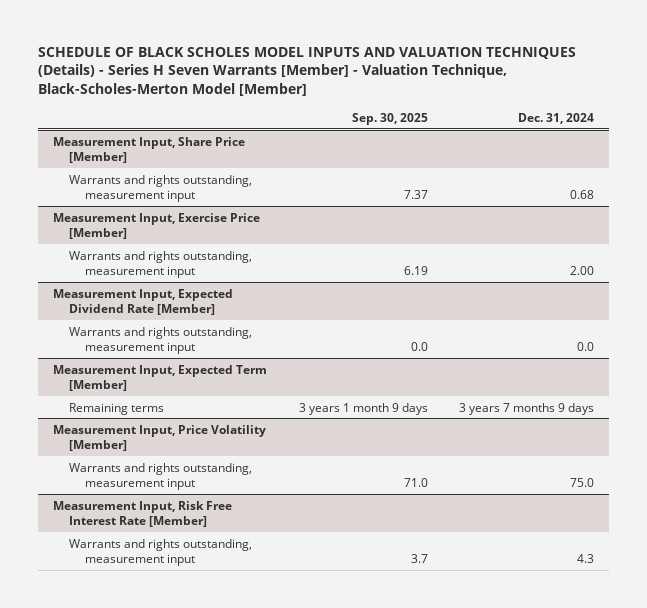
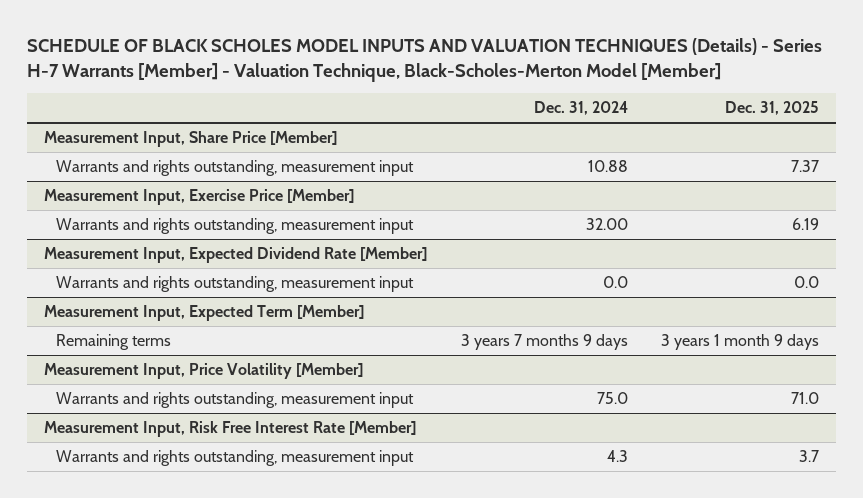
- SCHEDULE OF BLACK SCHOLES MODEL INPUTS AND VALUATION TECHNIQUES (Details) - Series H Seven Warrants [Member] - Valuation Technique, Black-Scholes-Merton Model [Member]
+ SCHEDULE OF BLACK SCHOLES MODEL INPUTS AND VALUATION TECHNIQUES (Details) - Series H-7 Warrants [Member] - Valuation Technique, Black-Scholes-Merton Model [Member]
- | Sep. 30, 2025 | Dec. 31, 2024
+ | Dec. 31, 2024 | Dec. 31, 2025
@ Measurement Input, Share Price [Member]
- Warrants and rights outstanding, measurement input | 7.37 | 0.68
+ Warrants and rights outstanding, measurement input | 10.88 | 7.37
@ Measurement Input, Exercise Price [Member]
- Warrants and rights outstanding, measurement input | 6.19 | 2.00
+ Warrants and rights outstanding, measurement input | 32.00 | 6.19

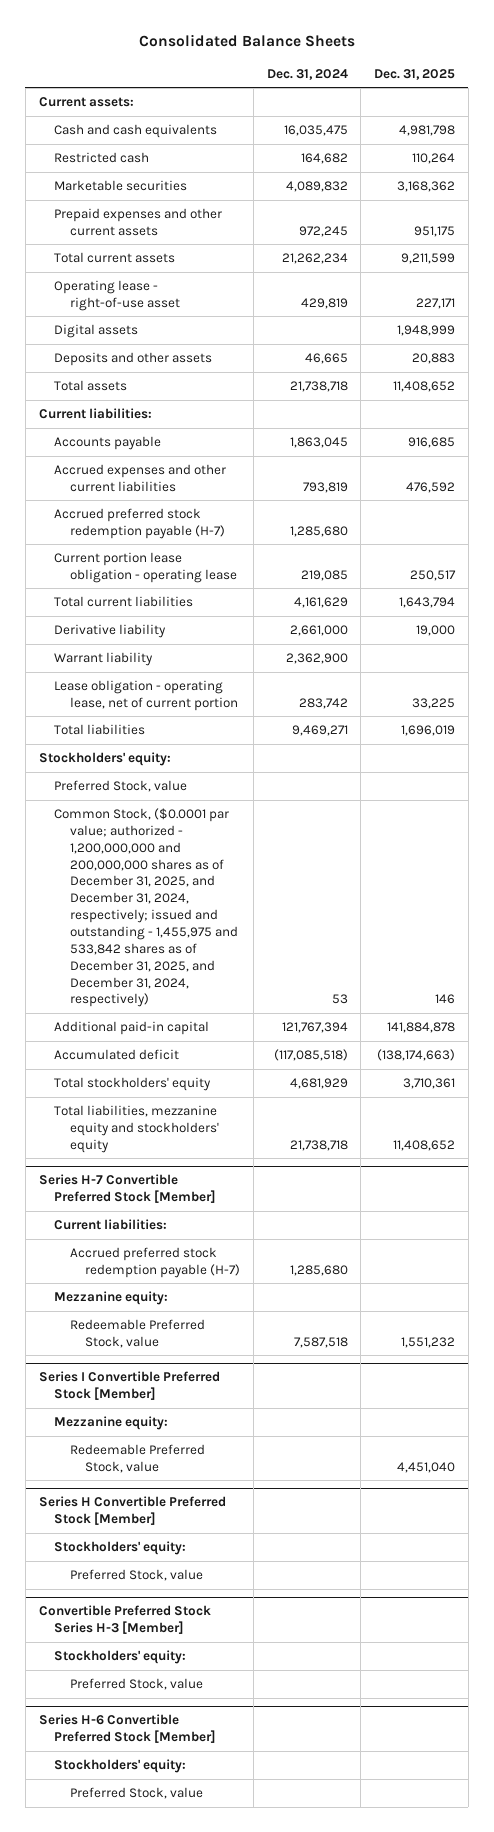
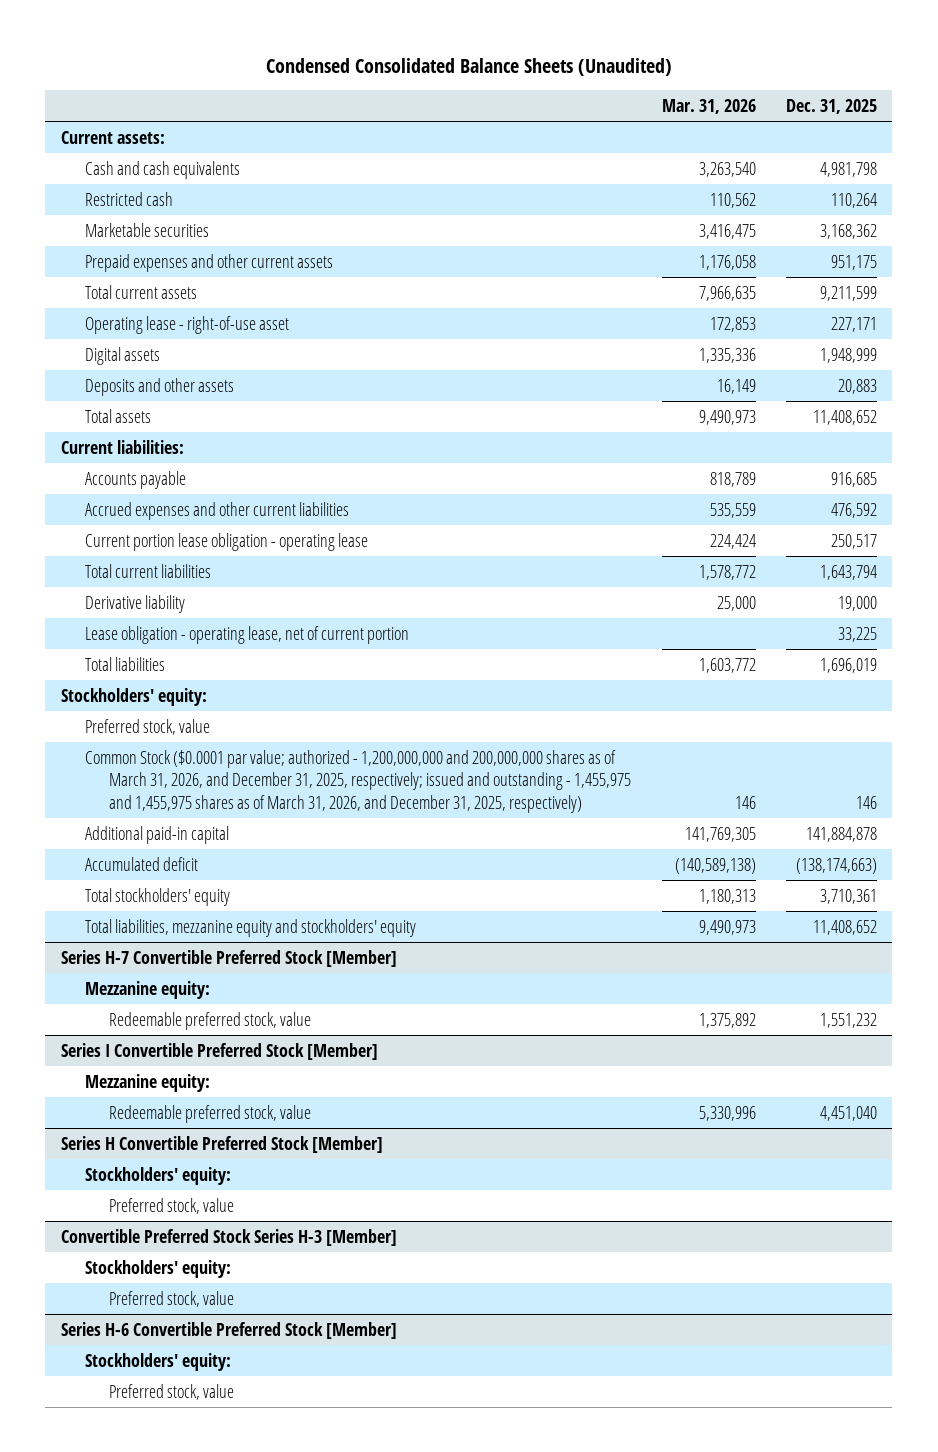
- Consolidated Balance Sheets
+ Condensed Consolidated Balance Sheets (Unaudited)
- | Dec. 31, 2024 | Dec. 31, 2025
+ | Mar. 31, 2026 | Dec. 31, 2025
- Accrued preferred stock redemption payable (H-7) | 1,285,680 |
- Warrant liability | 2,362,900 |
- Preferred Stock, value
- Common Stock, ($0.0001 par value; authorized - 1,200,000,000 and 200,000,000 shares as of December 31, 2025, and December 31, 2024, respectively; issued and outstanding - 1,455,975 and 533,842 shares as of December 31, 2025, and December 31, 2024, respectively) | 53 | 146
+ Preferred stock, value
+ Common Stock ($0.0001 par value; authorized - 1,200,000,000 and 200,000,000 shares as of March 31, 2026, and December 31, 2025, respectively; issued and outstanding - 1,455,975 and 1,455,975 shares as of March 31, 2026, and December 31, 2025, respectively) | 146 | 146
@ Series H-7 Convertible Preferred Stock [Member]
- Current liabilities:
- Accrued preferred stock redemption payable (H-7) | 1,285,680 |
- Redeemable Preferred Stock, value | 7,587,518 | 1,551,232
+ Redeemable preferred stock, value | 1,375,892 | 1,551,232
@ Series I Convertible Preferred Stock [Member]
- Redeemable Preferred Stock, value | | 4,451,040
+ Redeemable preferred stock, value | 5,330,996 | 4,451,040
@ Series H Convertible Preferred Stock [Member]
- Preferred Stock, value
+ Preferred stock, value
@ Convertible Preferred Stock Series H-3 [Member]
- Preferred Stock, value
+ Preferred stock, value
@ Series H-6 Convertible Preferred Stock [Member]
- Preferred Stock, value
+ Preferred stock, value

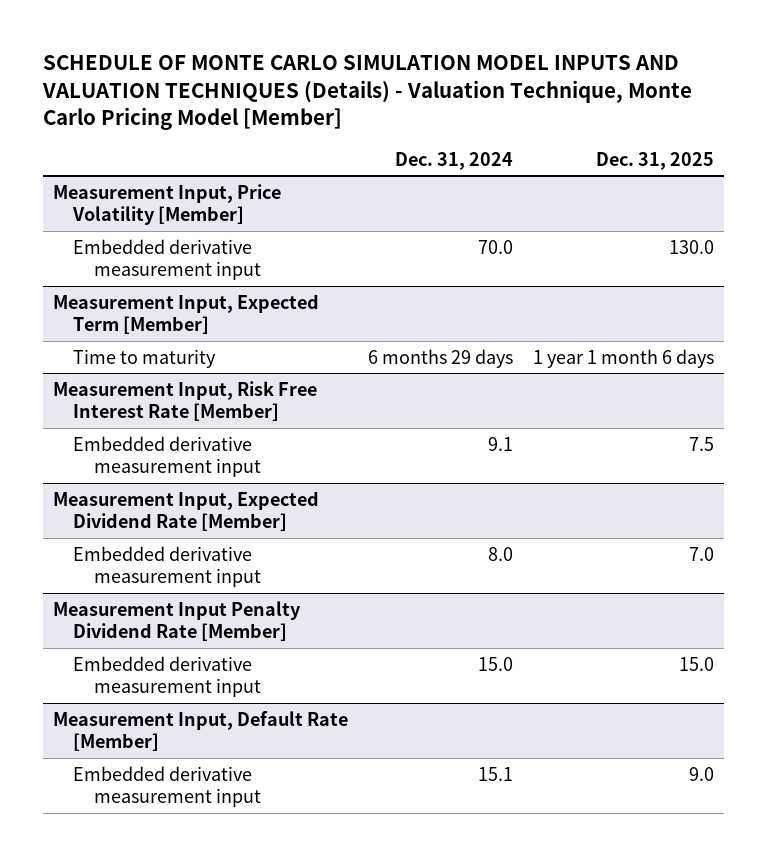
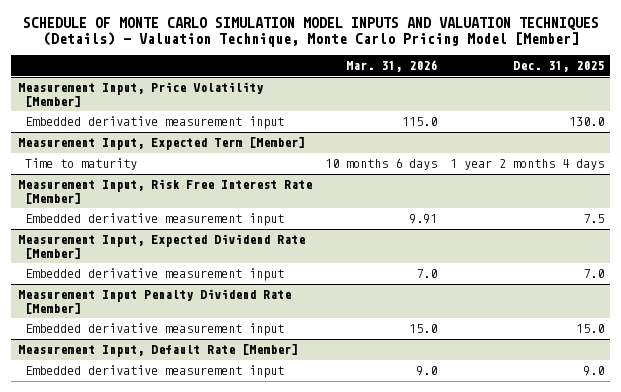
- | Dec. 31, 2024 | Dec. 31, 2025
+ | Mar. 31, 2026 | Dec. 31, 2025
@ Measurement Input, Expected Term [Member]
- Time to maturity | 6 months 29 days | 1 year 1 month 6 days
+ Time to maturity | 10 months 6 days | 1 year 2 months 4 days

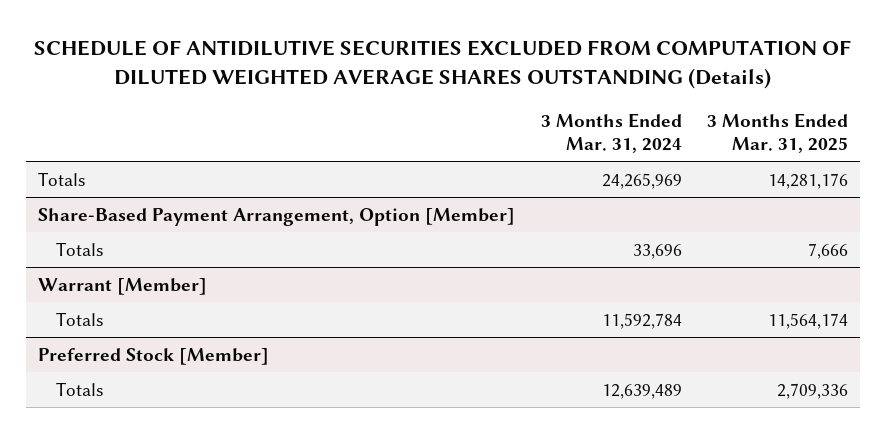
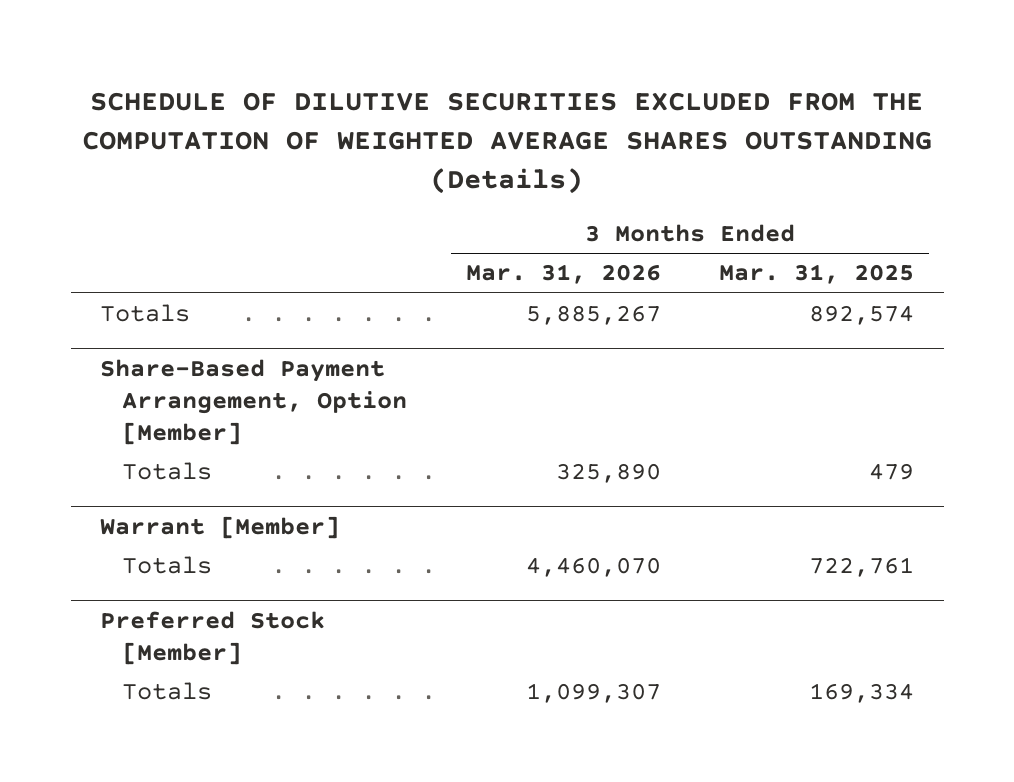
- SCHEDULE OF ANTIDILUTIVE SECURITIES EXCLUDED FROM COMPUTATION OF DILUTED WEIGHTED AVERAGE SHARES OUTSTANDING (Details)
+ SCHEDULE OF DILUTIVE SECURITIES EXCLUDED FROM THE COMPUTATION OF WEIGHTED AVERAGE SHARES OUTSTANDING (Details)
- | 3 Months Ended Mar. 31, 2024 | 3 Months Ended Mar. 31, 2025
+ | 3 Months Ended Mar. 31, 2026 | 3 Months Ended Mar. 31, 2025
- Totals | 24,265,969 | 14,281,176
+ Totals | 5,885,267 | 892,574
@ Share-Based Payment Arrangement, Option [Member]
- Totals | 33,696 | 7,666
+ Totals | 325,890 | 479
@ Warrant [Member]
- Totals | 11,592,784 | 11,564,174
+ Totals | 4,460,070 | 722,761
@ Preferred Stock [Member]
- Totals | 12,639,489 | 2,709,336
+ Totals | 1,099,307 | 169,334

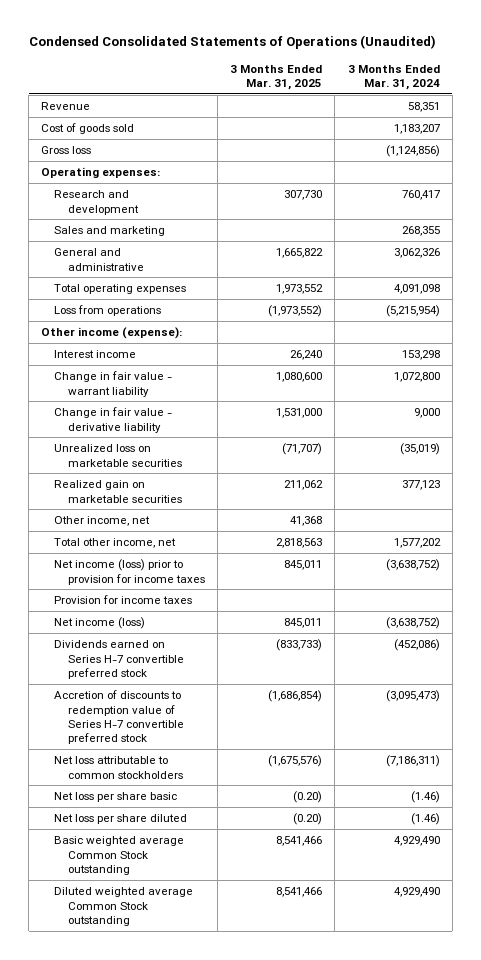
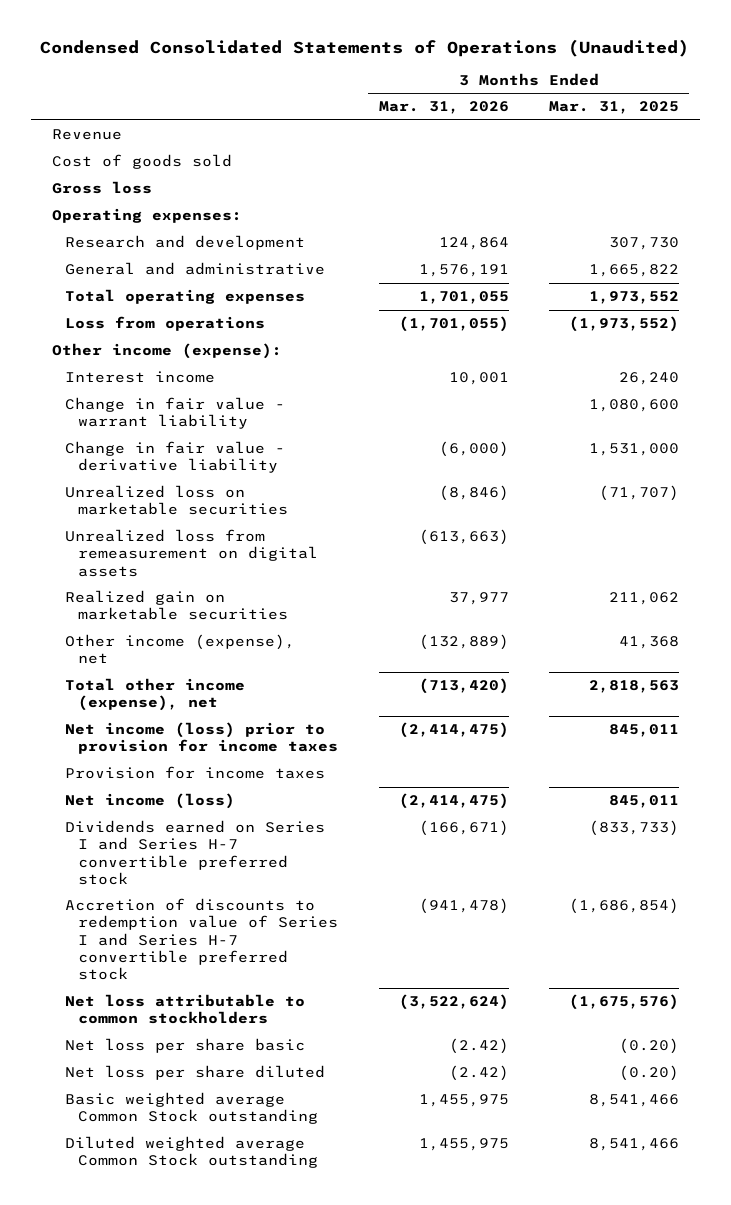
- | 3 Months Ended Mar. 31, 2025 | 3 Months Ended Mar. 31, 2024
+ | 3 Months Ended Mar. 31, 2026 | 3 Months Ended Mar. 31, 2025
- Sales and marketing | | 268,355
+ Unrealized loss from remeasurement on digital assets | (613,663) |
- Other income, net | 41,368 |
- Total other income, net | 2,818,563 | 1,577,202
+ Other income (expense), net | (132,889) | 41,368
+ Total other income (expense), net | (713,420) | 2,818,563
- Dividends earned on Series H-7 convertible preferred stock | (833,733) | (452,086)
- Accretion of discounts to redemption value of Series H-7 convertible preferred stock | (1,686,854) | (3,095,473)
+ Dividends earned on Series I and Series H-7 convertible preferred stock | (166,671) | (833,733)
+ Accretion of discounts to redemption value of Series I and Series H-7 convertible preferred stock | (941,478) | (1,686,854)

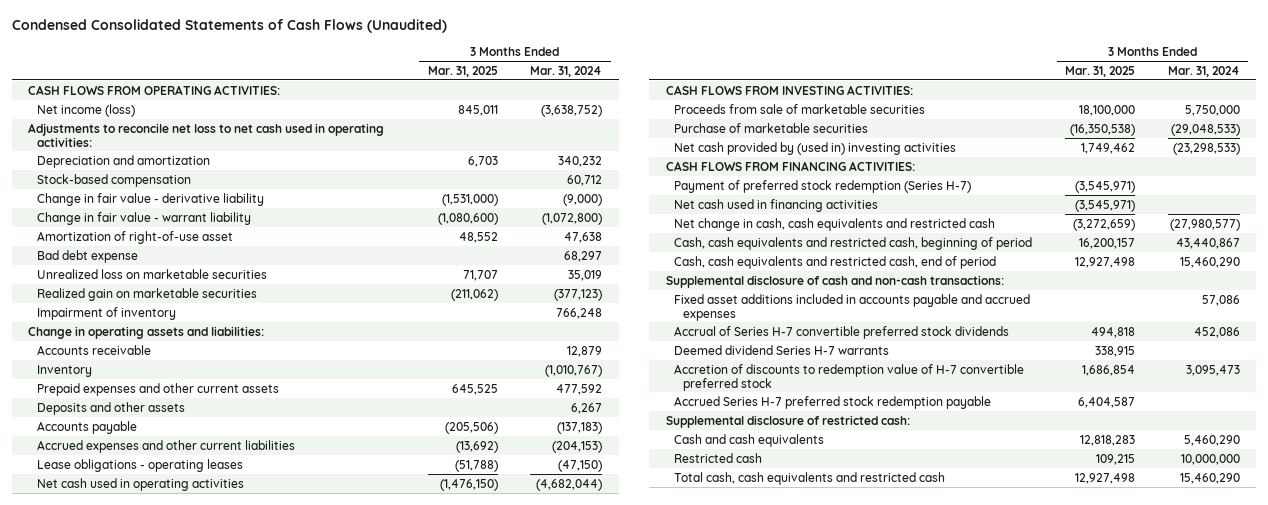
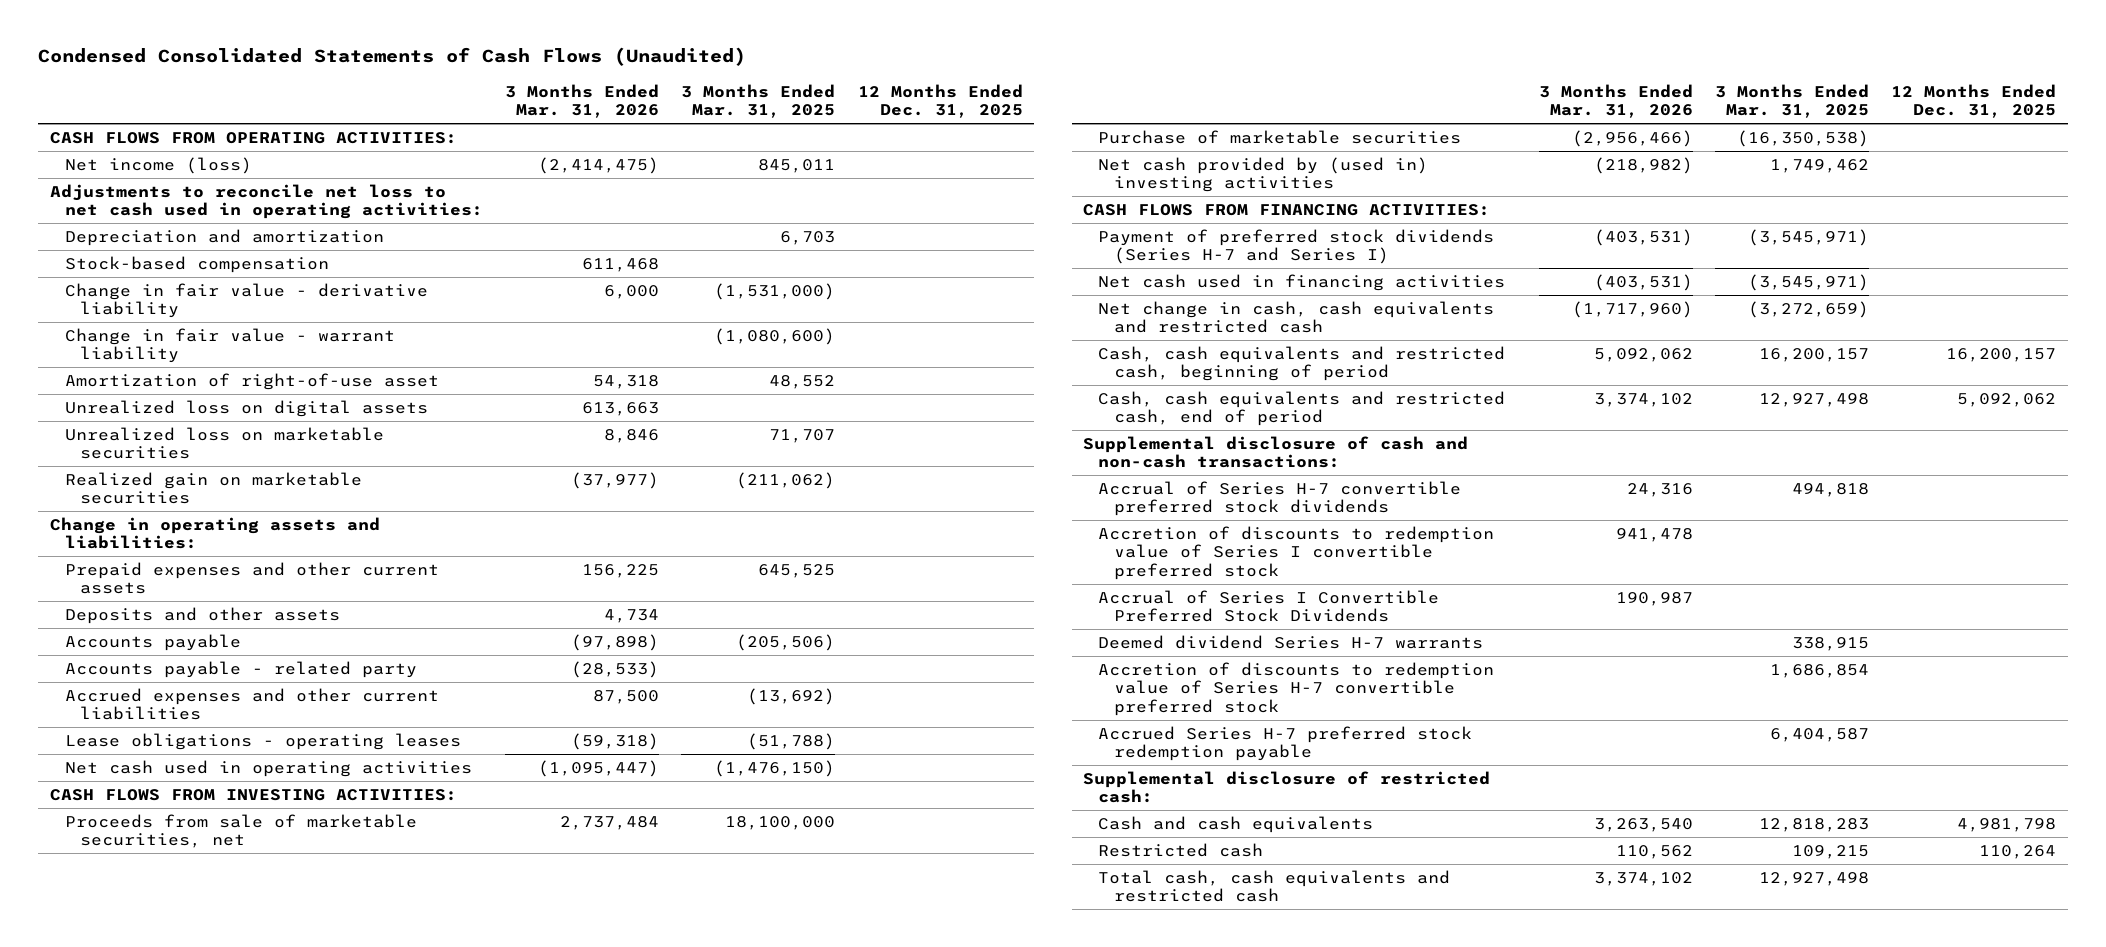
- | 3 Months Ended Mar. 31, 2025 | 3 Months Ended Mar. 31, 2024
+ | 3 Months Ended Mar. 31, 2026 | 3 Months Ended Mar. 31, 2025 | 12 Months Ended Dec. 31, 2025
- Bad debt expense | | 68,297
+ Unrealized loss on digital assets | 613,663 | |
- Impairment of inventory | | 766,248
- Accounts receivable | | 12,879
- Inventory | | (1,010,767)
+ Accounts payable - related party | (28,533) | |
- Proceeds from sale of marketable securities | 18,100,000 | 5,750,000
+ Proceeds from sale of marketable securities, net | 2,737,484 | 18,100,000 |
- Payment of preferred stock redemption (Series H-7) | (3,545,971) |
+ Payment of preferred stock dividends (Series H-7 and Series I) | (403,531) | (3,545,971) |
- Fixed asset additions included in accounts payable and accrued expenses | | 57,086
+ Accretion of discounts to redemption value of Series I convertible preferred stock | 941,478 | |
+ Accrual of Series I Convertible Preferred Stock Dividends | 190,987 | |
- Accretion of discounts to redemption value of H-7 convertible preferred stock | 1,686,854 | 3,095,473
+ Accretion of discounts to redemption value of Series H-7 convertible preferred stock | | 1,686,854 |

